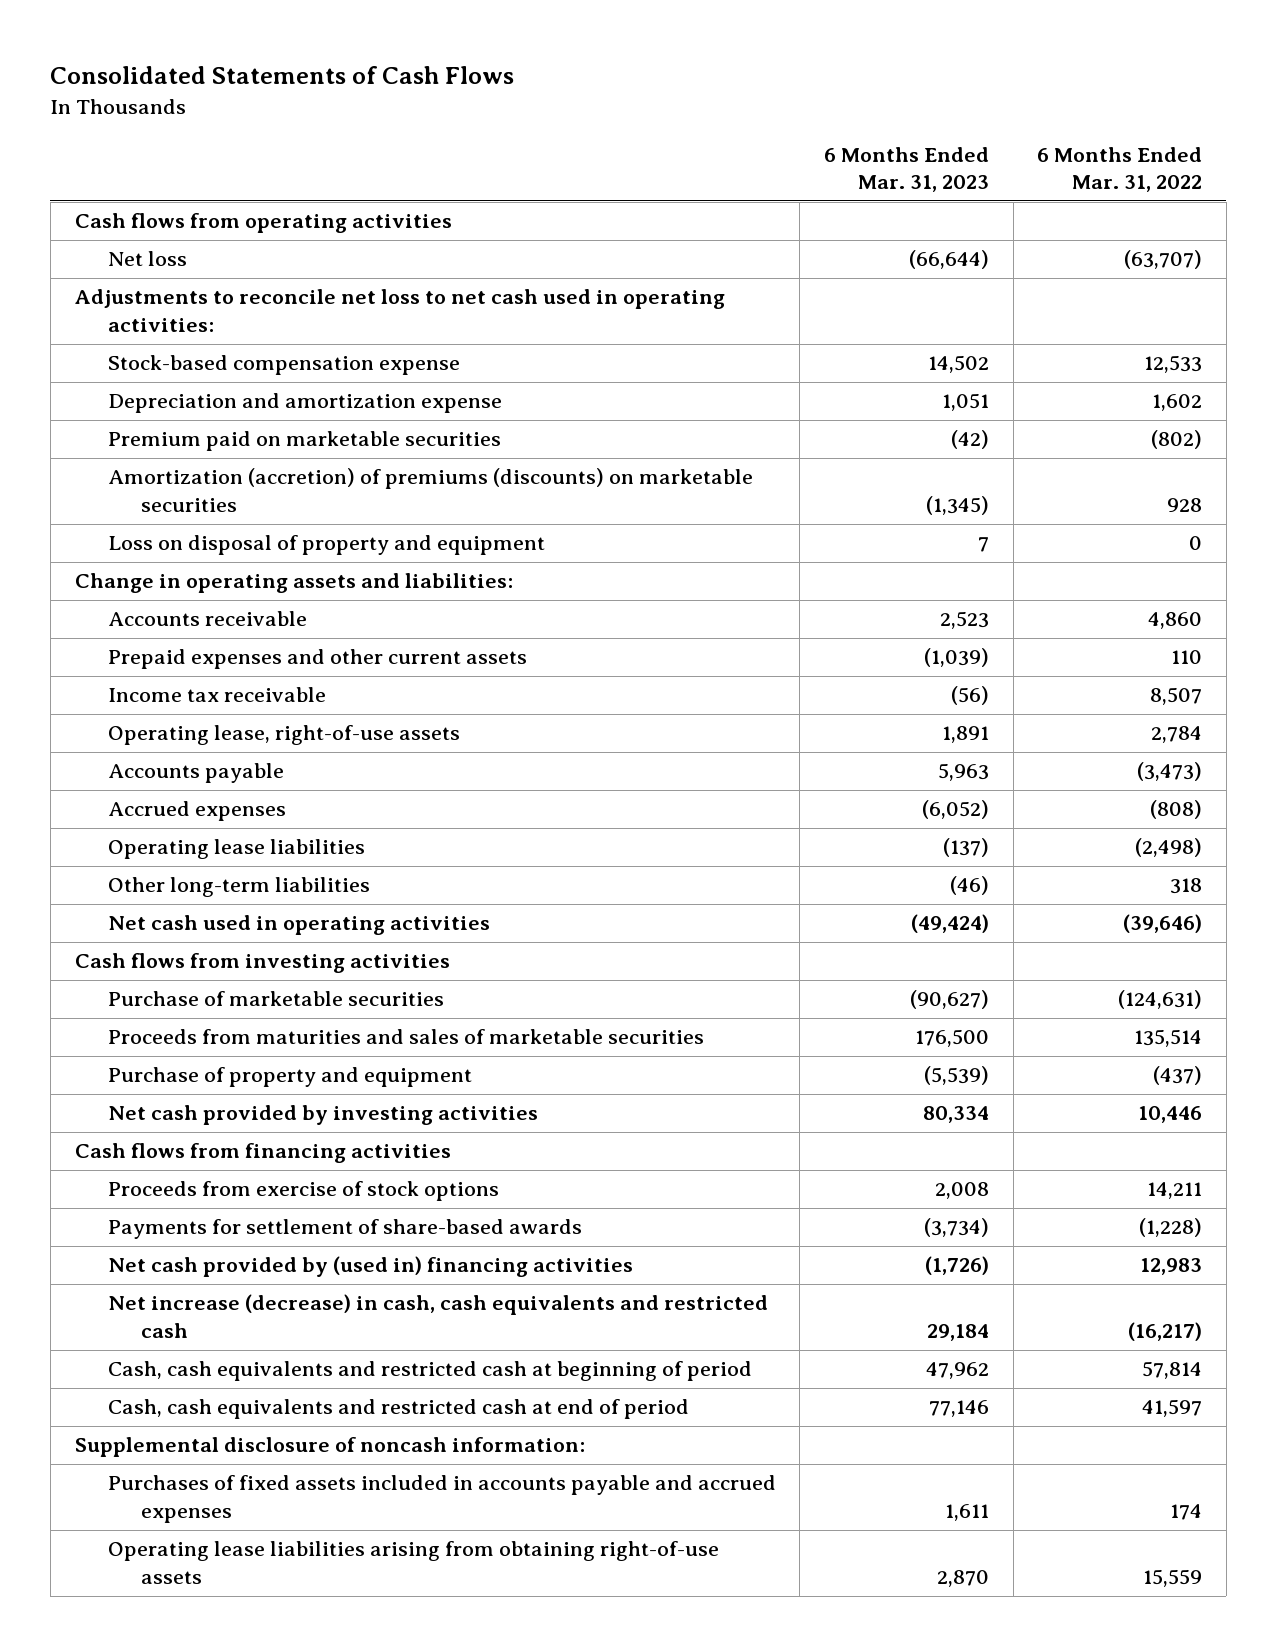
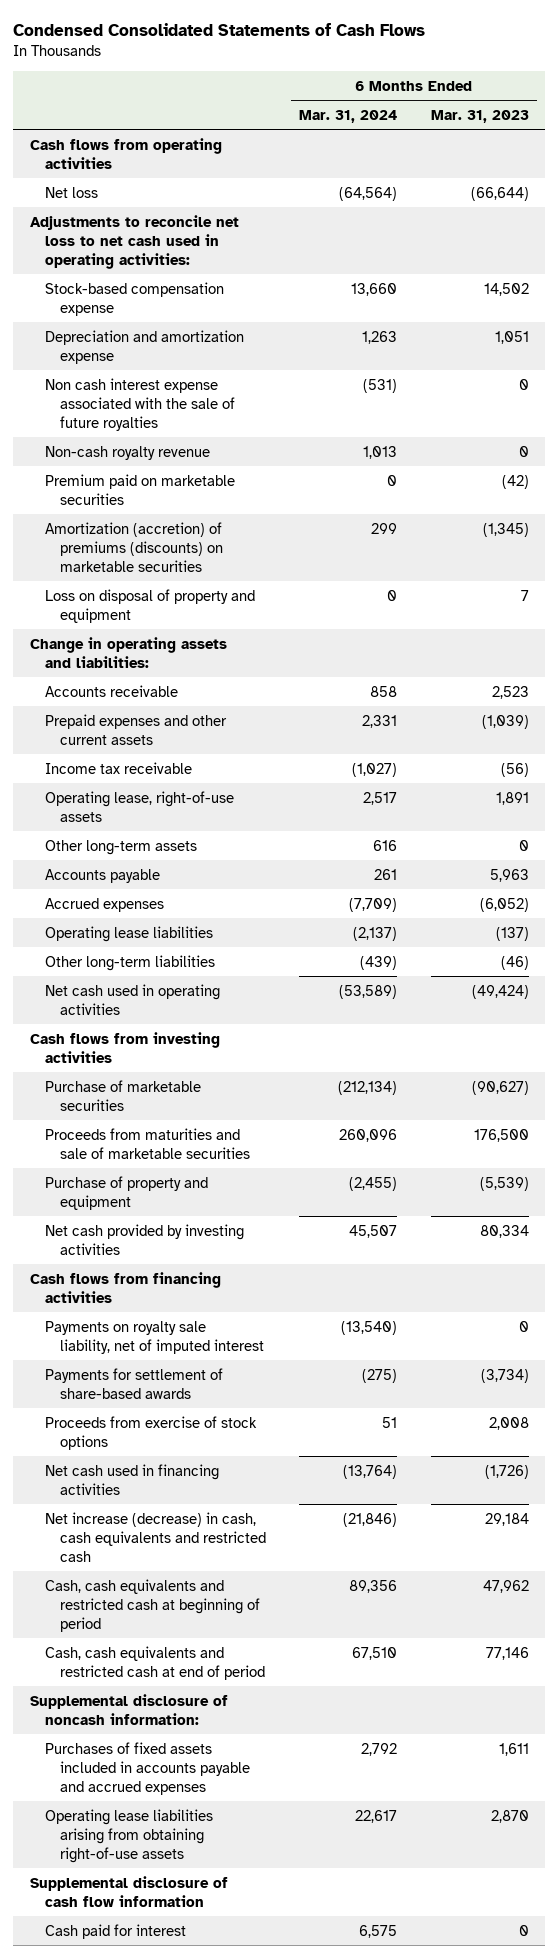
- Consolidated Statements of Cash Flows
+ Condensed Consolidated Statements of Cash Flows
- | 6 Months Ended Mar. 31, 2023 | 6 Months Ended Mar. 31, 2022
+ | 6 Months Ended Mar. 31, 2024 | 6 Months Ended Mar. 31, 2023
+ Non cash interest expense associated with the sale of future royalties | (531) | 0
+ Non-cash royalty revenue | 1,013 | 0
+ Other long-term assets | 616 | 0
- Proceeds from maturities and sales of marketable securities | 176,500 | 135,514
+ Proceeds from maturities and sale of marketable securities | 260,096 | 176,500
+ Payments on royalty sale liability, net of imputed interest | (13,540) | 0
- Net cash provided by (used in) financing activities | (1,726) | 12,983
moved down: Proceeds from exercise of stock options | 51 | 2,008
+ Net cash used in financing activities | (13,764) | (1,726)
+ Supplemental disclosure of cash flow information
+ Cash paid for interest | 6,575 | 0

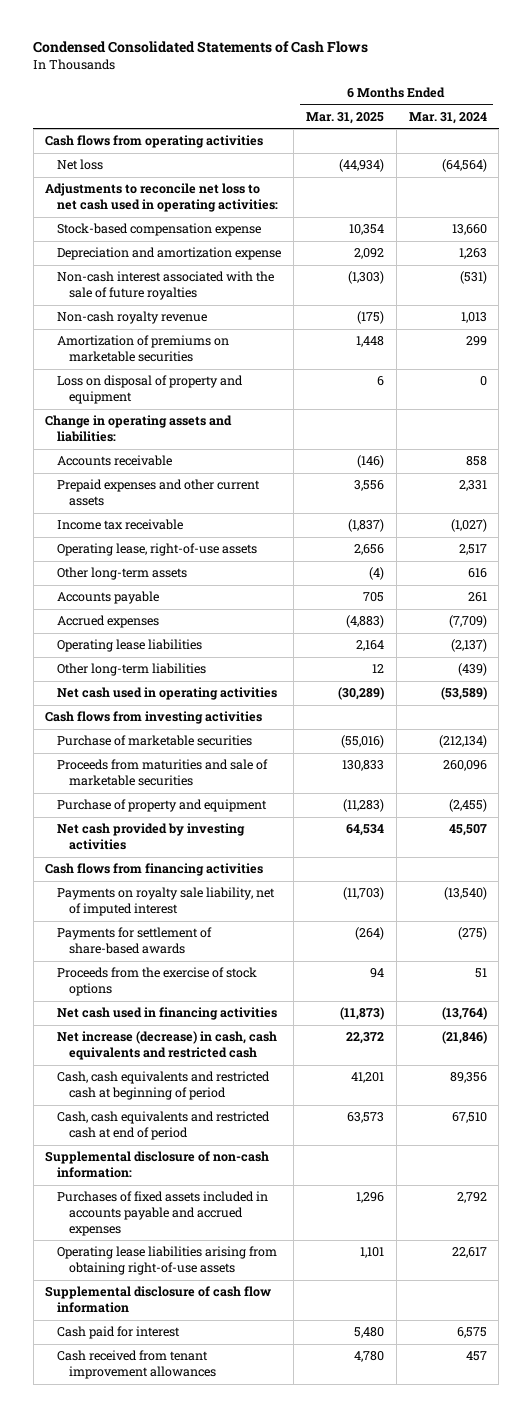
- | 6 Months Ended Mar. 31, 2024 | 6 Months Ended Mar. 31, 2023
+ | 6 Months Ended Mar. 31, 2025 | 6 Months Ended Mar. 31, 2024
- Non cash interest expense associated with the sale of future royalties | (531) | 0
+ Non-cash interest associated with the sale of future royalties | (1,303) | (531)
- Premium paid on marketable securities | 0 | (42)
- Amortization (accretion) of premiums (discounts) on marketable securities | 299 | (1,345)
+ Amortization of premiums on marketable securities | 1,448 | 299
- Proceeds from exercise of stock options | 51 | 2,008
+ Proceeds from the exercise of stock options | 94 | 51
- Supplemental disclosure of noncash information:
+ Supplemental disclosure of non-cash information:
+ Cash received from tenant improvement allowances | 4,780 | 457

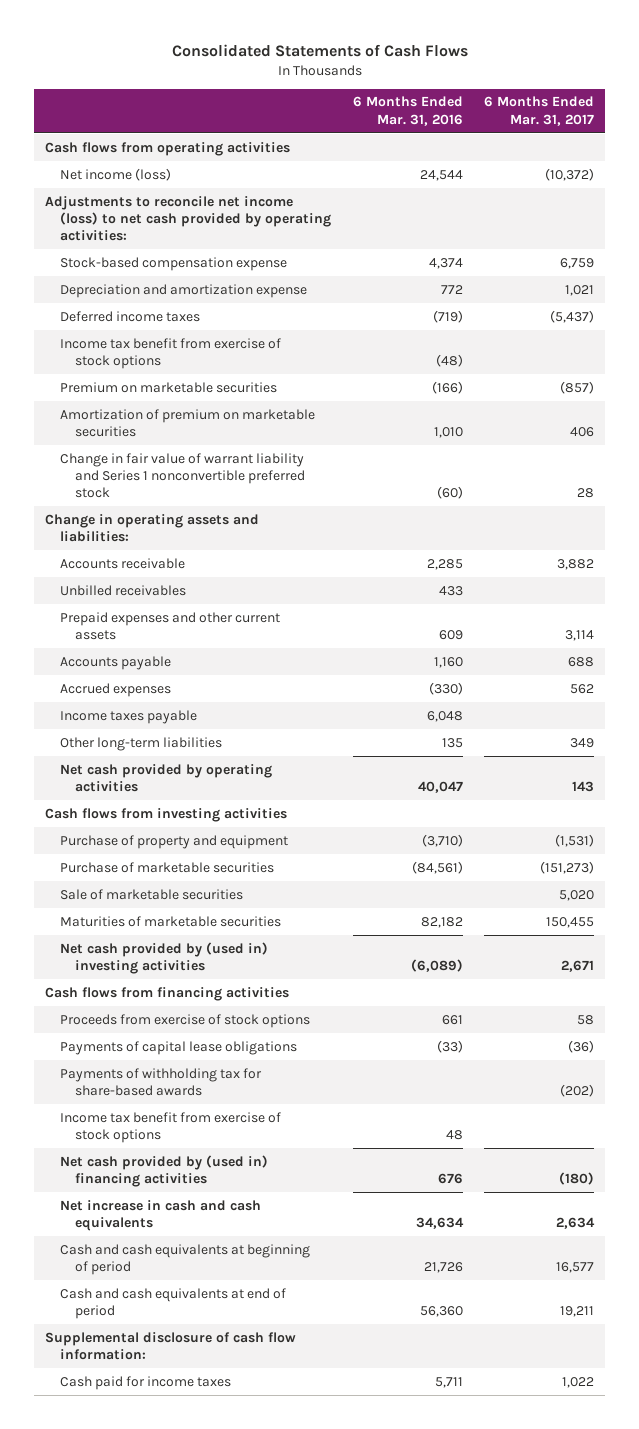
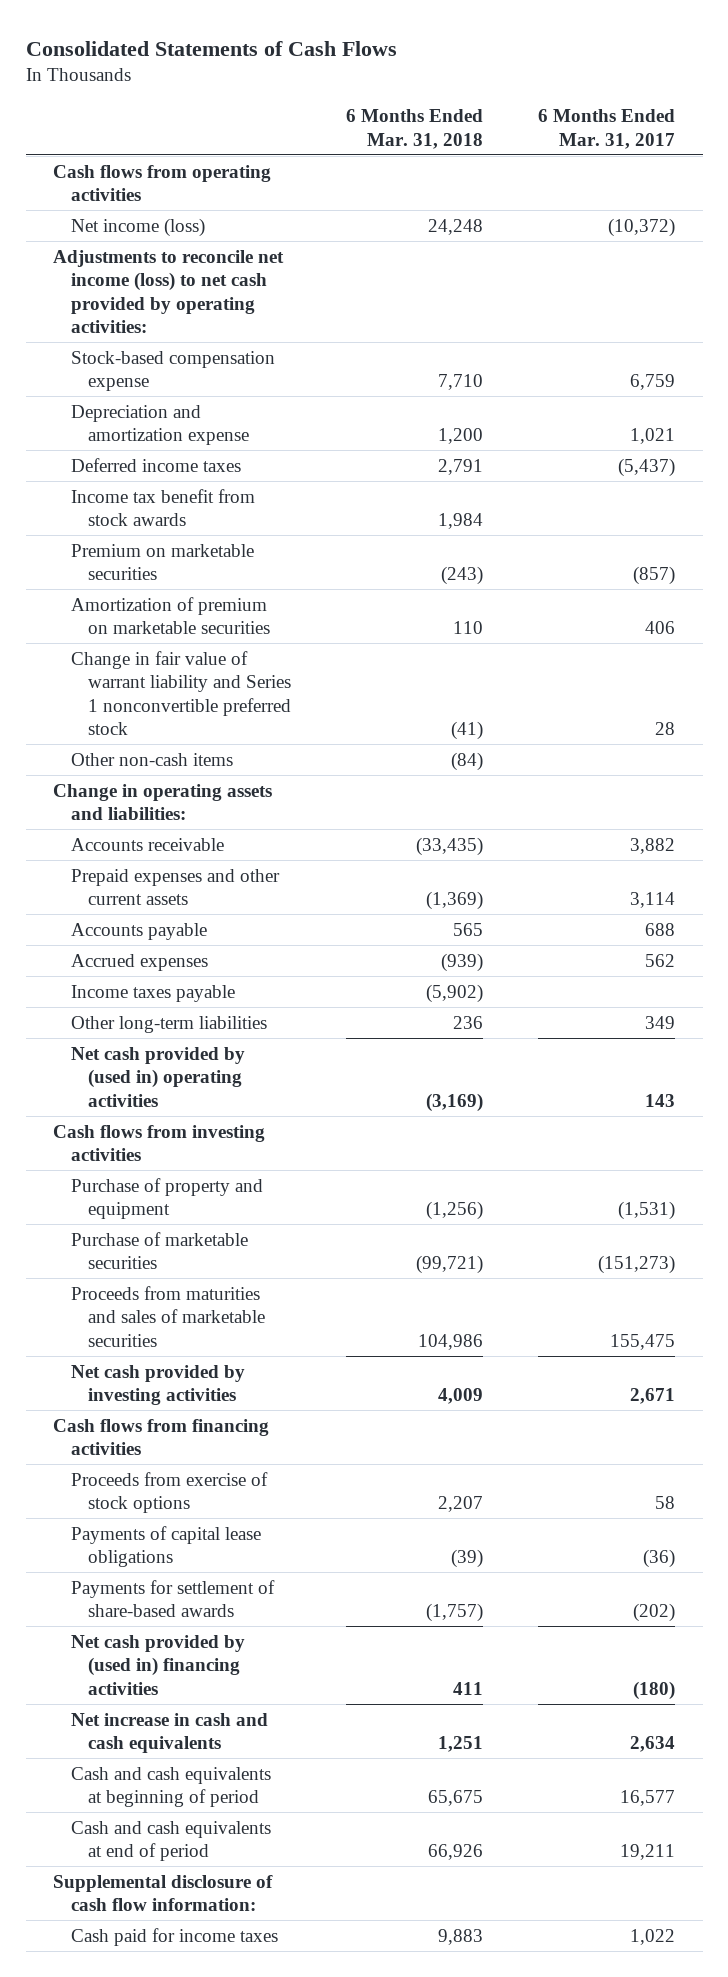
- | 6 Months Ended Mar. 31, 2016 | 6 Months Ended Mar. 31, 2017
+ | 6 Months Ended Mar. 31, 2018 | 6 Months Ended Mar. 31, 2017
- Income tax benefit from exercise of stock options | (48) |
+ Income tax benefit from stock awards | 1,984 |
+ Other non-cash items | (84) |
- Unbilled receivables | 433 |
- Net cash provided by operating activities | 40,047 | 143
+ Net cash provided by (used in) operating activities | (3,169) | 143
- Sale of marketable securities | | 5,020
- Maturities of marketable securities | 82,182 | 150,455
- Net cash provided by (used in) investing activities | (6,089) | 2,671
+ Proceeds from maturities and sales of marketable securities | 104,986 | 155,475
+ Net cash provided by investing activities | 4,009 | 2,671
- Payments of withholding tax for share-based awards | | (202)
- Income tax benefit from exercise of stock options | 48 |
+ Payments for settlement of share-based awards | (1,757) | (202)

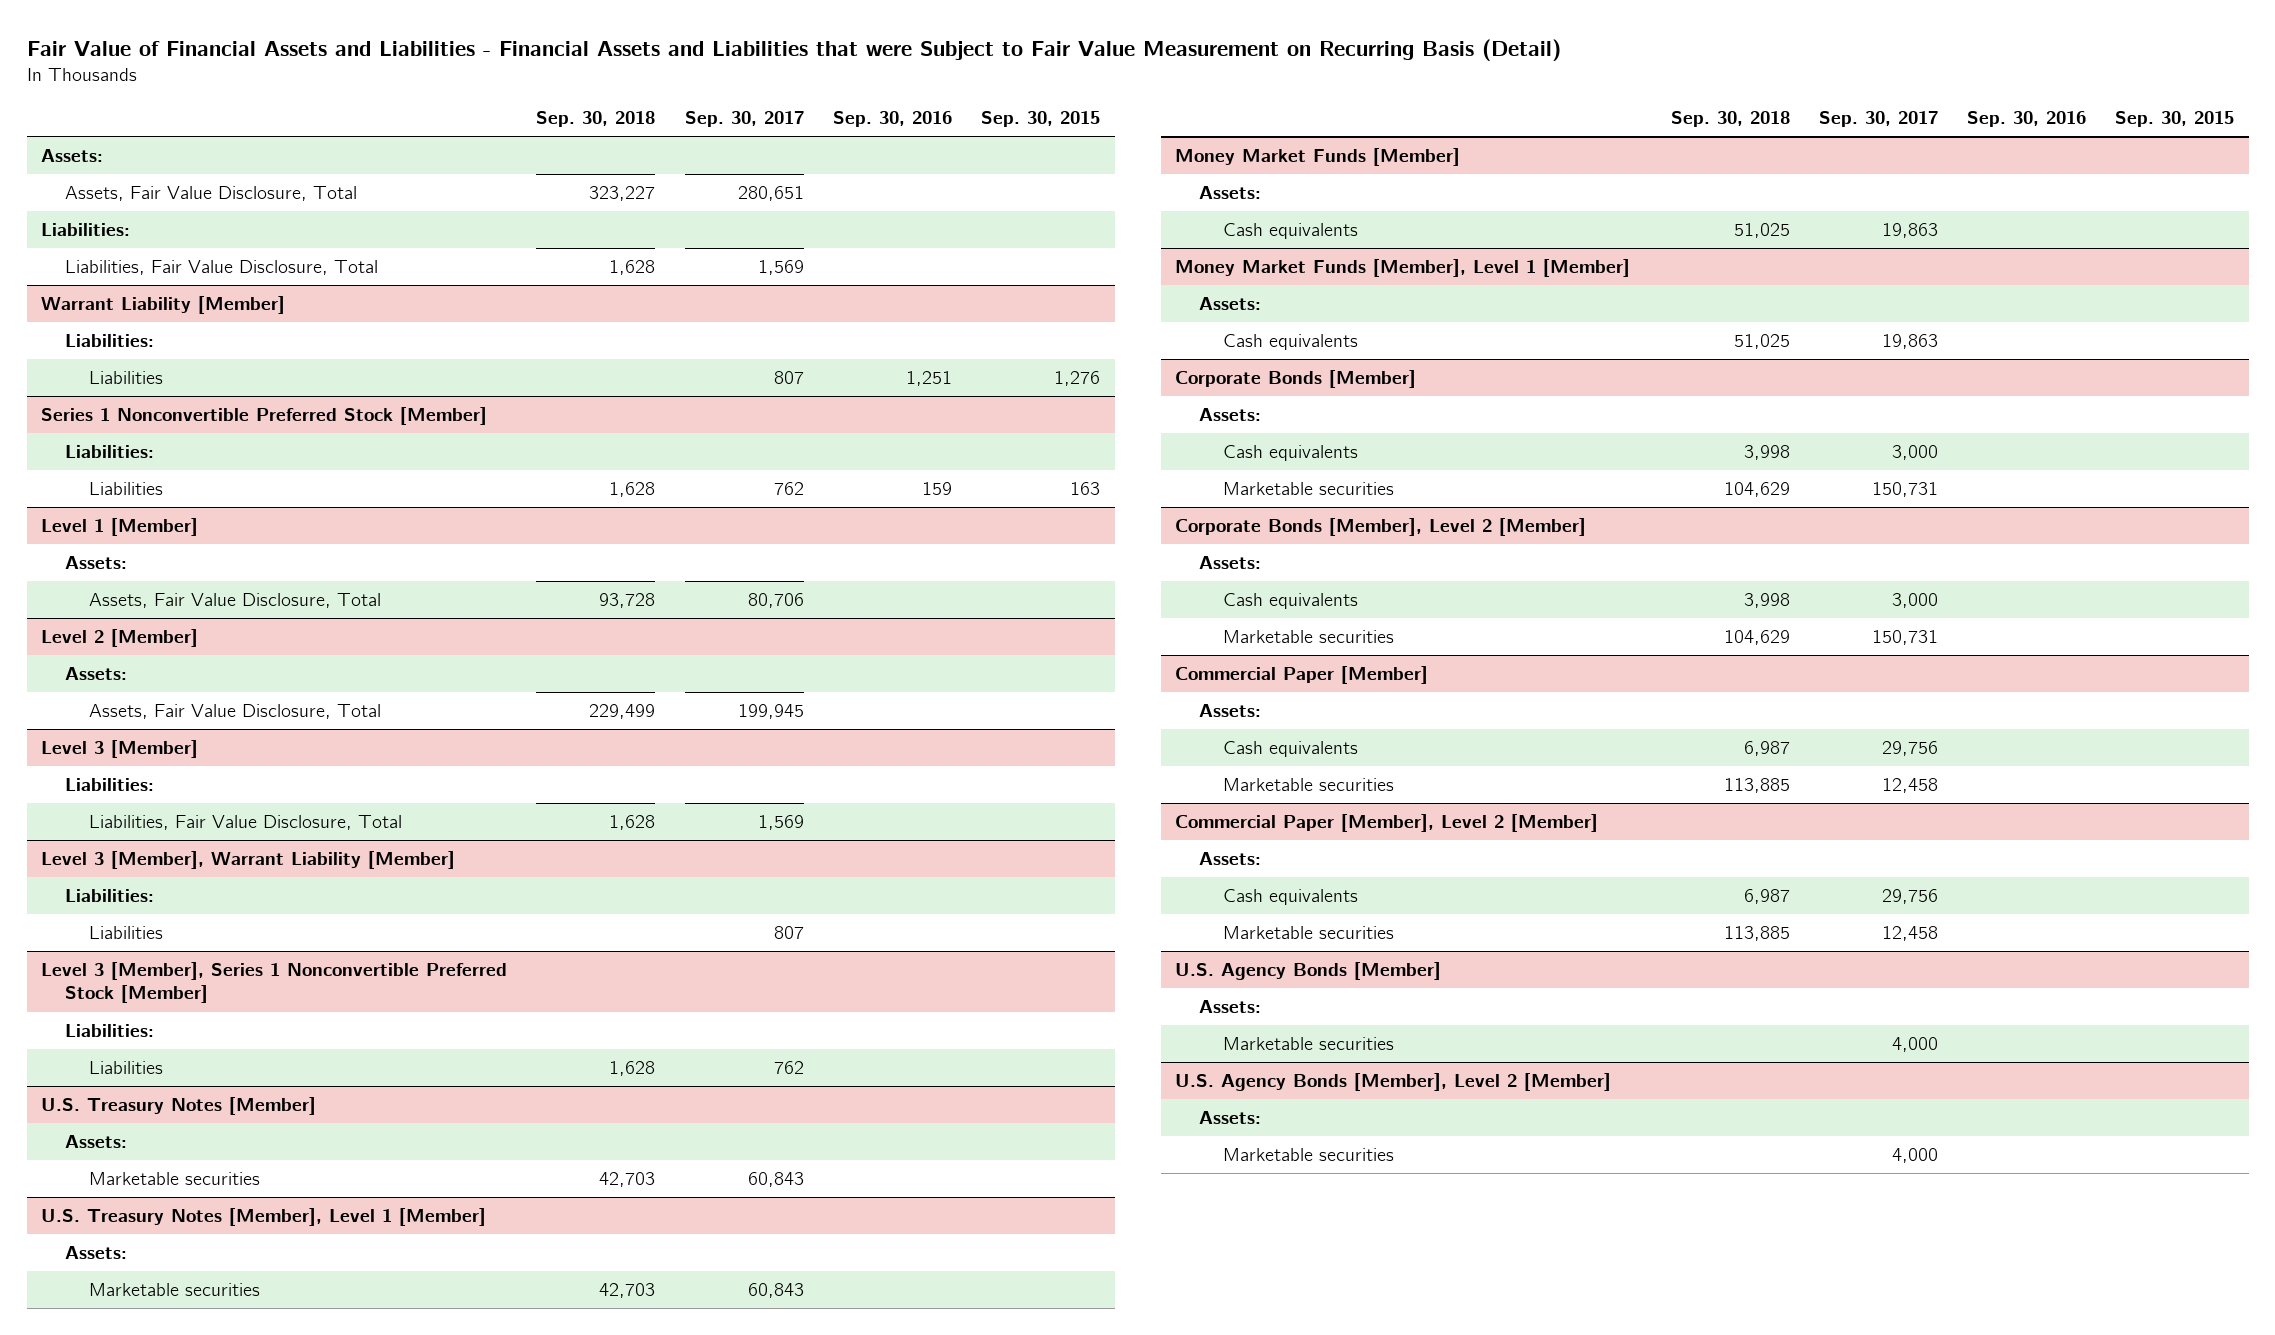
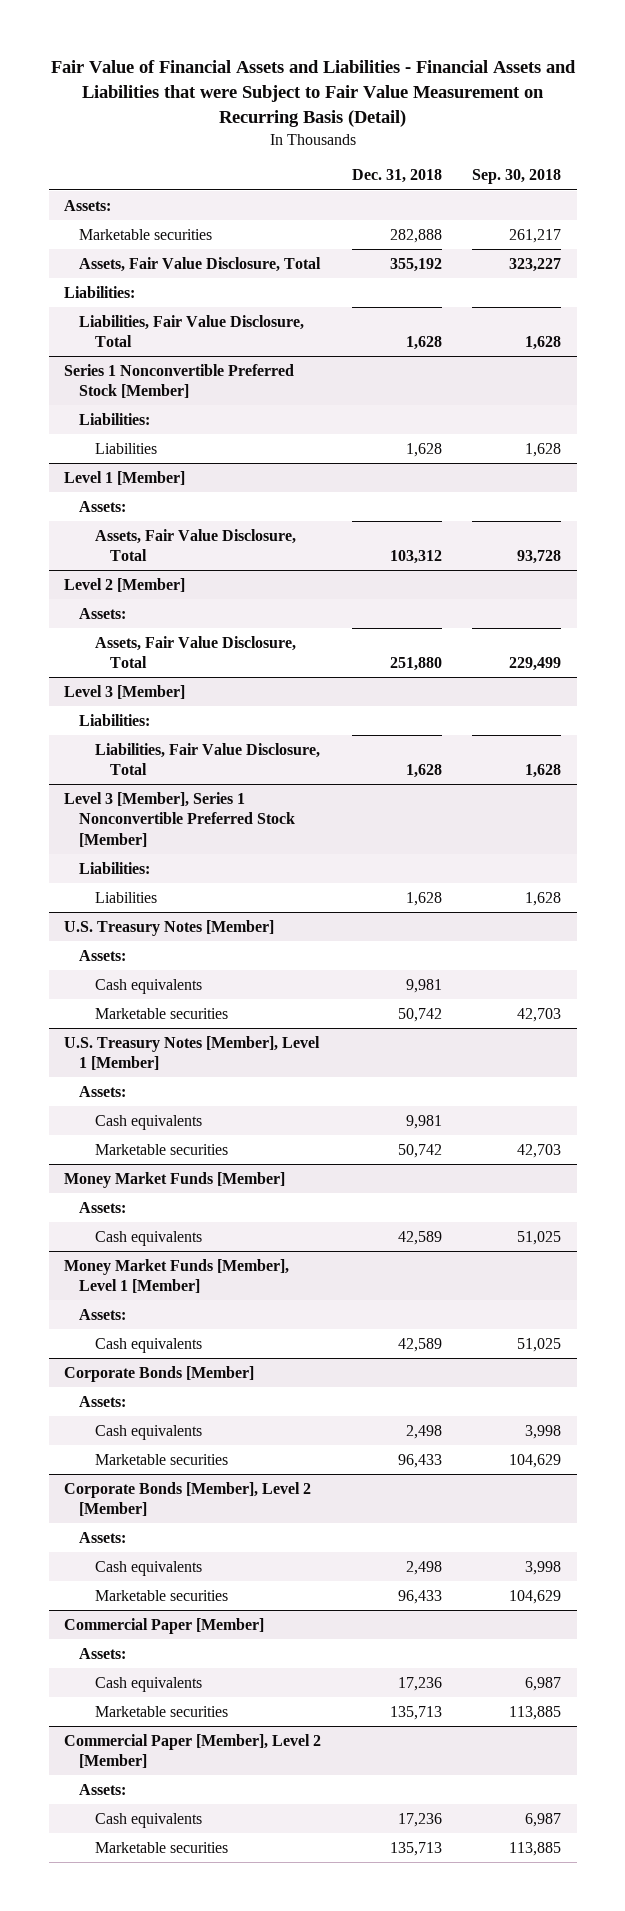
- | Sep. 30, 2018 | Sep. 30, 2017 | Sep. 30, 2016 | Sep. 30, 2015
+ | Dec. 31, 2018 | Sep. 30, 2018
+ Marketable securities | 282,888 | 261,217
- Warrant Liability [Member]
- Liabilities:
- Liabilities | | 807 | 1,251 | 1,276
- Level 3 [Member], Warrant Liability [Member]
- Liabilities:
- Liabilities | | 807 | |
@ U.S. Treasury Notes [Member]
+ Cash equivalents | 9,981 |
@ U.S. Treasury Notes [Member], Level 1 [Member]
+ Cash equivalents | 9,981 |
- U.S. Agency Bonds [Member]
- Assets:
- Marketable securities | | 4,000 | |
- U.S. Agency Bonds [Member], Level 2 [Member]
- Assets:
- Marketable securities | | 4,000 | |

